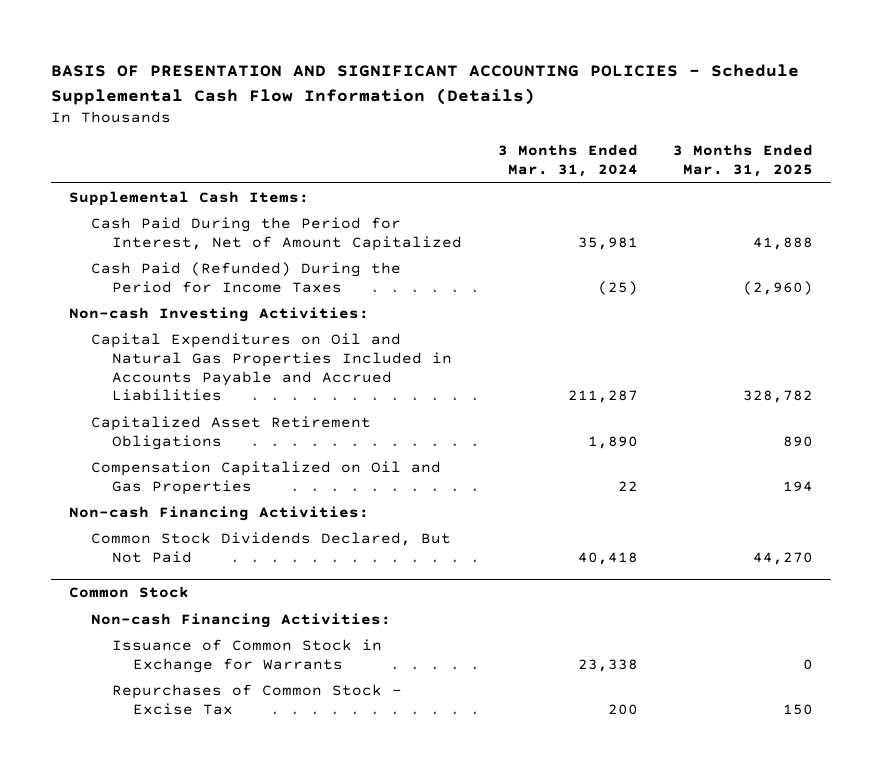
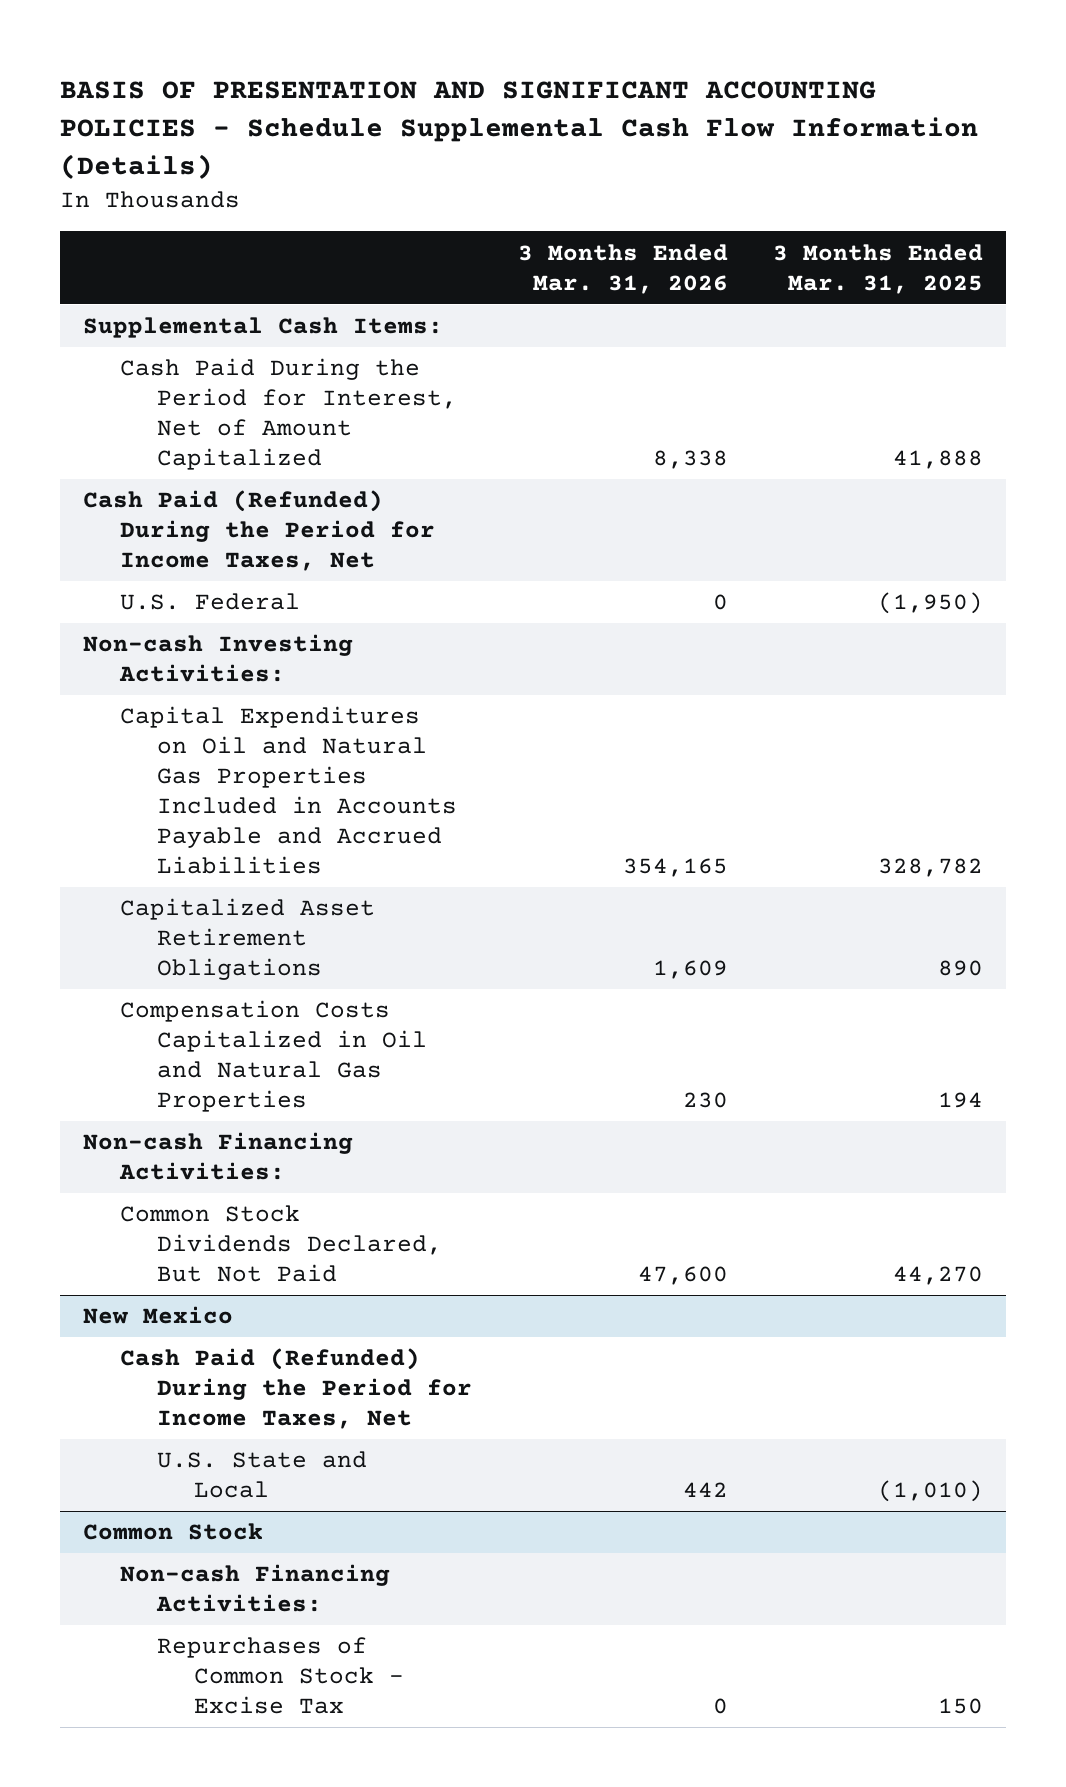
- | 3 Months Ended Mar. 31, 2024 | 3 Months Ended Mar. 31, 2025
+ | 3 Months Ended Mar. 31, 2026 | 3 Months Ended Mar. 31, 2025
- Cash Paid (Refunded) During the Period for Income Taxes | (25) | (2,960)
+ Cash Paid (Refunded) During the Period for Income Taxes, Net
+ U.S. Federal | 0 | (1,950)
- Compensation Capitalized on Oil and Gas Properties | 22 | 194
+ Compensation Costs Capitalized in Oil and Natural Gas Properties | 230 | 194
+ New Mexico
+ Cash Paid (Refunded) During the Period for Income Taxes, Net
+ U.S. State and Local | 442 | (1,010)
@ Common Stock
- Issuance of Common Stock in Exchange for Warrants | 23,338 | 0

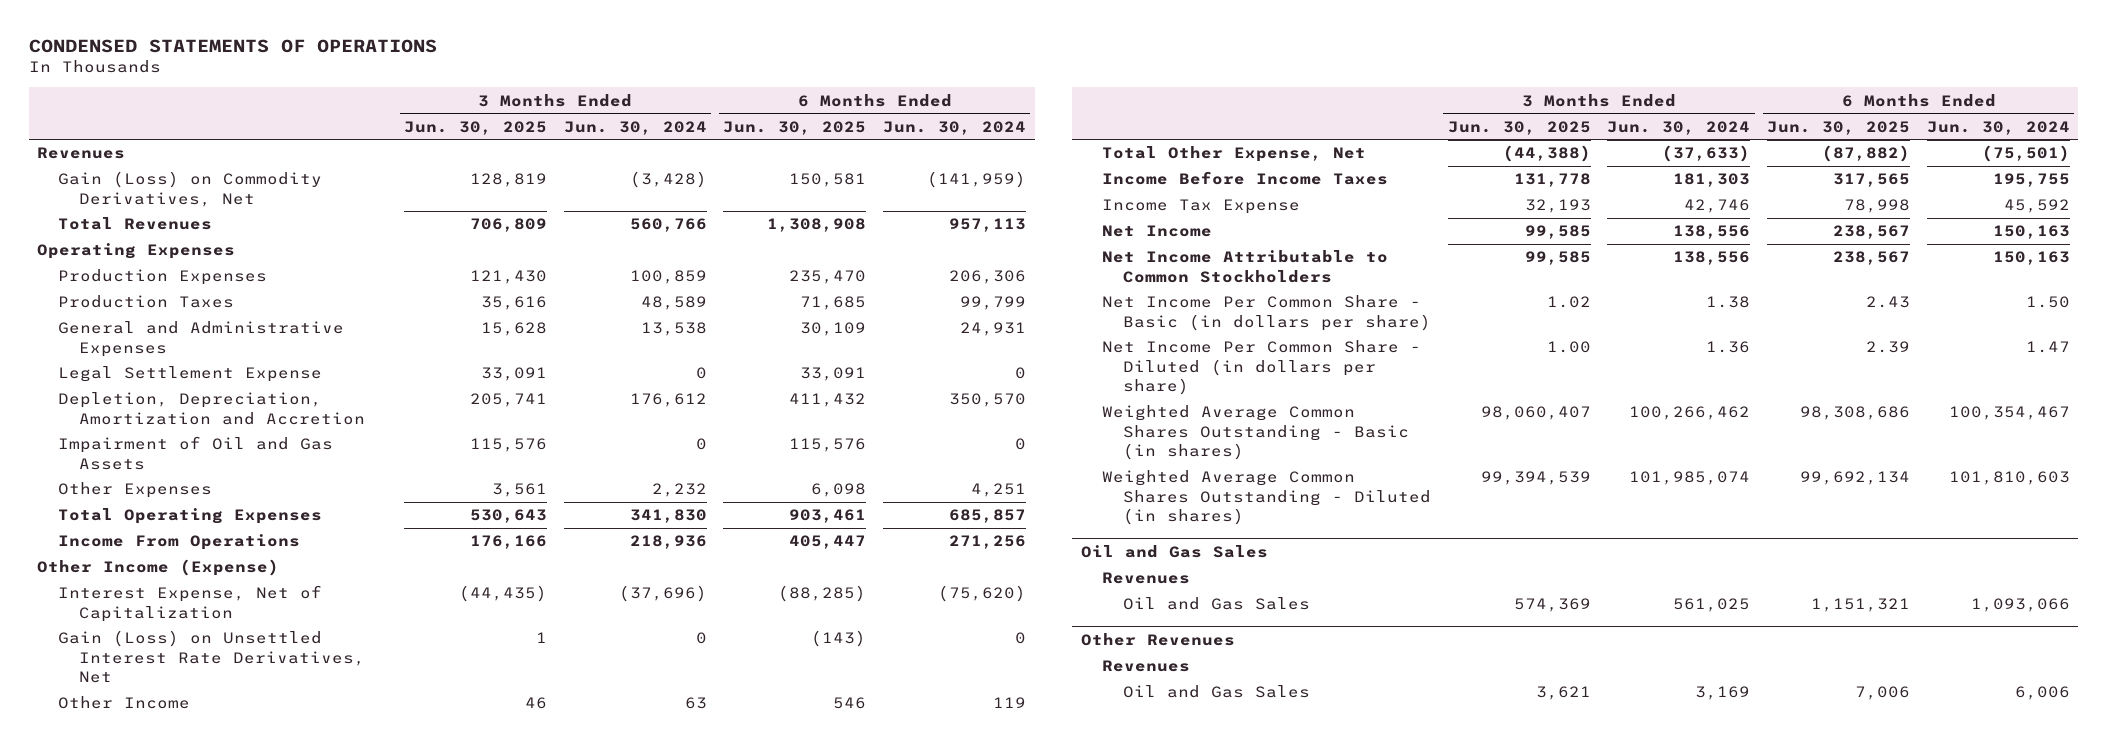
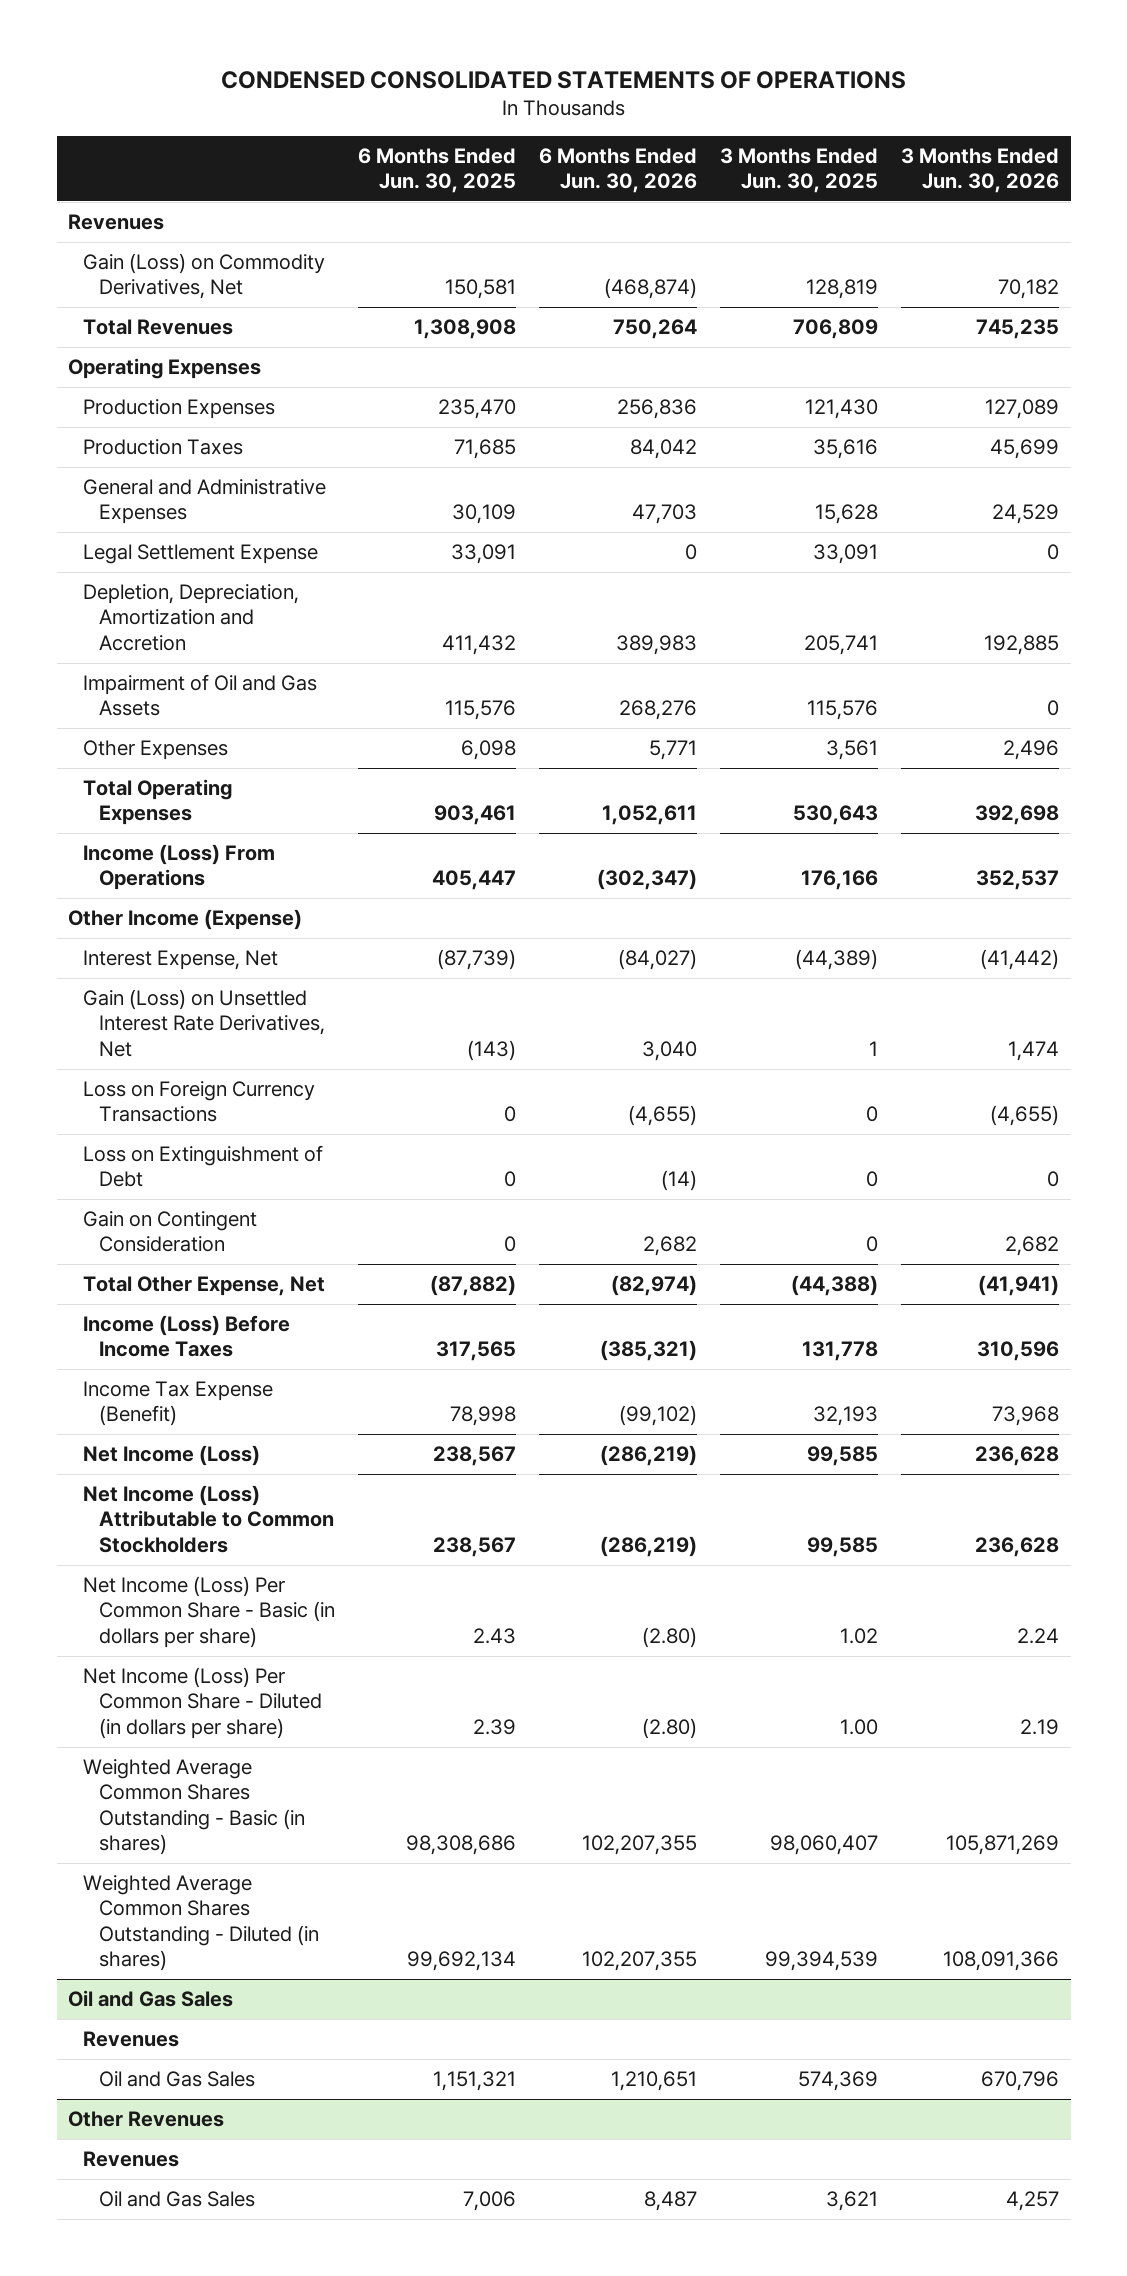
- CONDENSED STATEMENTS OF OPERATIONS
+ CONDENSED CONSOLIDATED STATEMENTS OF OPERATIONS
- | 3 Months Ended Jun. 30, 2025 | 3 Months Ended Jun. 30, 2024 | 6 Months Ended Jun. 30, 2025 | 6 Months Ended Jun. 30, 2024
+ | 6 Months Ended Jun. 30, 2025 | 6 Months Ended Jun. 30, 2026 | 3 Months Ended Jun. 30, 2025 | 3 Months Ended Jun. 30, 2026
- Income From Operations | 176,166 | 218,936 | 405,447 | 271,256
+ Income (Loss) From Operations | 405,447 | (302,347) | 176,166 | 352,537
- Interest Expense, Net of Capitalization | (44,435) | (37,696) | (88,285) | (75,620)
+ Interest Expense, Net | (87,739) | (84,027) | (44,389) | (41,442)
- Other Income | 46 | 63 | 546 | 119
+ Loss on Foreign Currency Transactions | 0 | (4,655) | 0 | (4,655)
+ Loss on Extinguishment of Debt | 0 | (14) | 0 | 0
+ Gain on Contingent Consideration | 0 | 2,682 | 0 | 2,682
- Income Before Income Taxes | 131,778 | 181,303 | 317,565 | 195,755
- Income Tax Expense | 32,193 | 42,746 | 78,998 | 45,592
- Net Income | 99,585 | 138,556 | 238,567 | 150,163
- Net Income Attributable to Common Stockholders | 99,585 | 138,556 | 238,567 | 150,163
- Net Income Per Common Share - Basic (in dollars per share) | 1.02 | 1.38 | 2.43 | 1.50
- Net Income Per Common Share - Diluted (in dollars per share) | 1.00 | 1.36 | 2.39 | 1.47
+ Income (Loss) Before Income Taxes | 317,565 | (385,321) | 131,778 | 310,596
+ Income Tax Expense (Benefit) | 78,998 | (99,102) | 32,193 | 73,968
+ Net Income (Loss) | 238,567 | (286,219) | 99,585 | 236,628
+ Net Income (Loss) Attributable to Common Stockholders | 238,567 | (286,219) | 99,585 | 236,628
+ Net Income (Loss) Per Common Share - Basic (in dollars per share) | 2.43 | (2.80) | 1.02 | 2.24
+ Net Income (Loss) Per Common Share - Diluted (in dollars per share) | 2.39 | (2.80) | 1.00 | 2.19

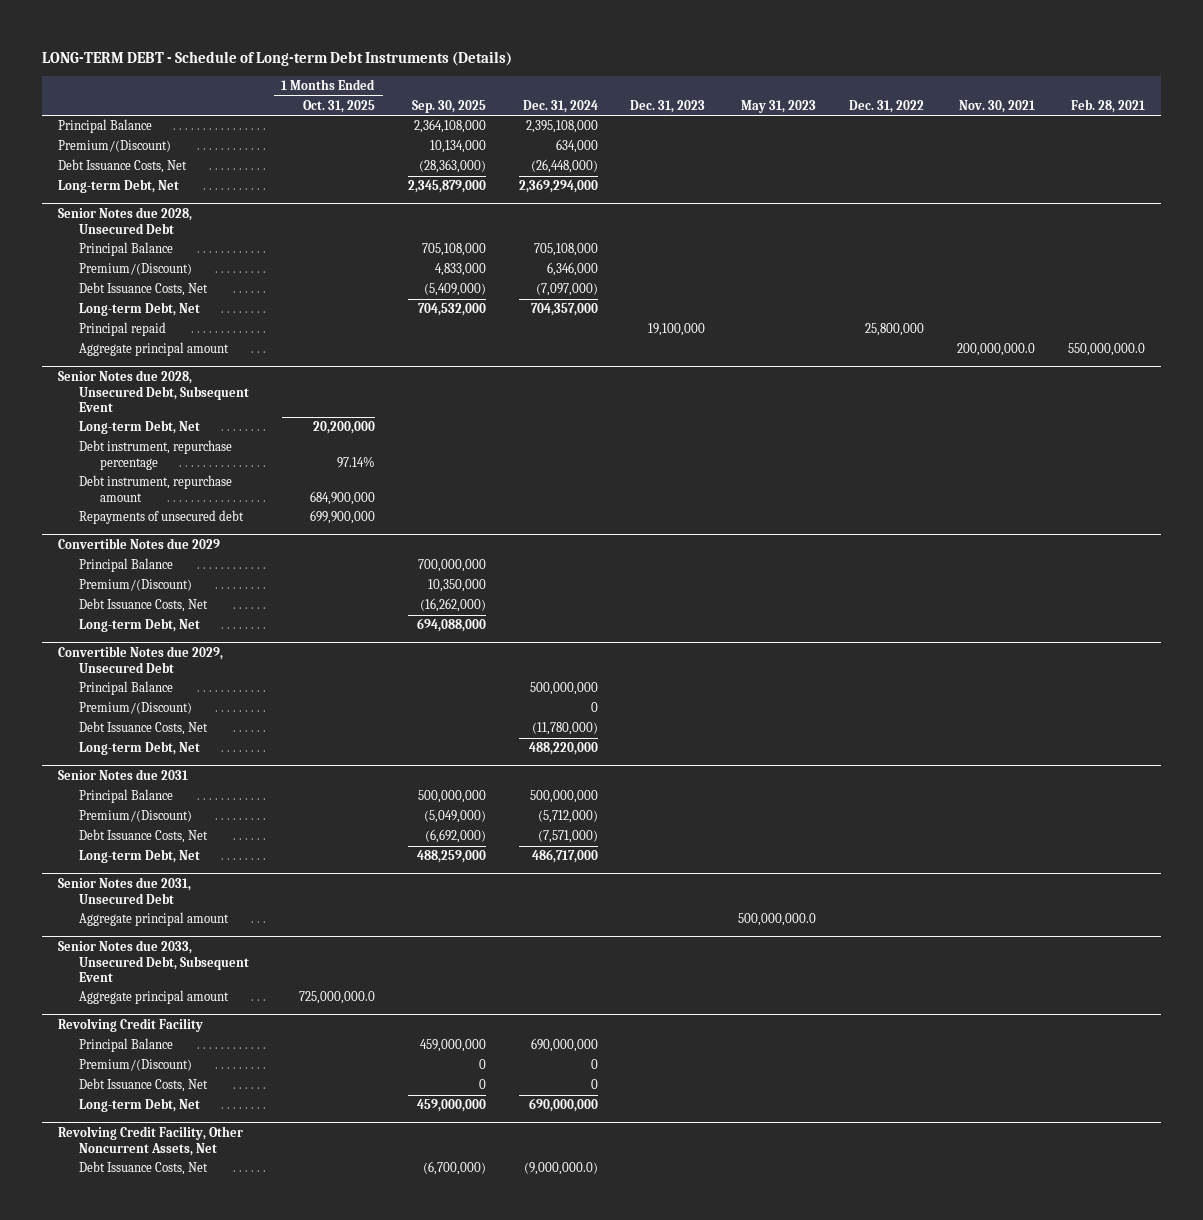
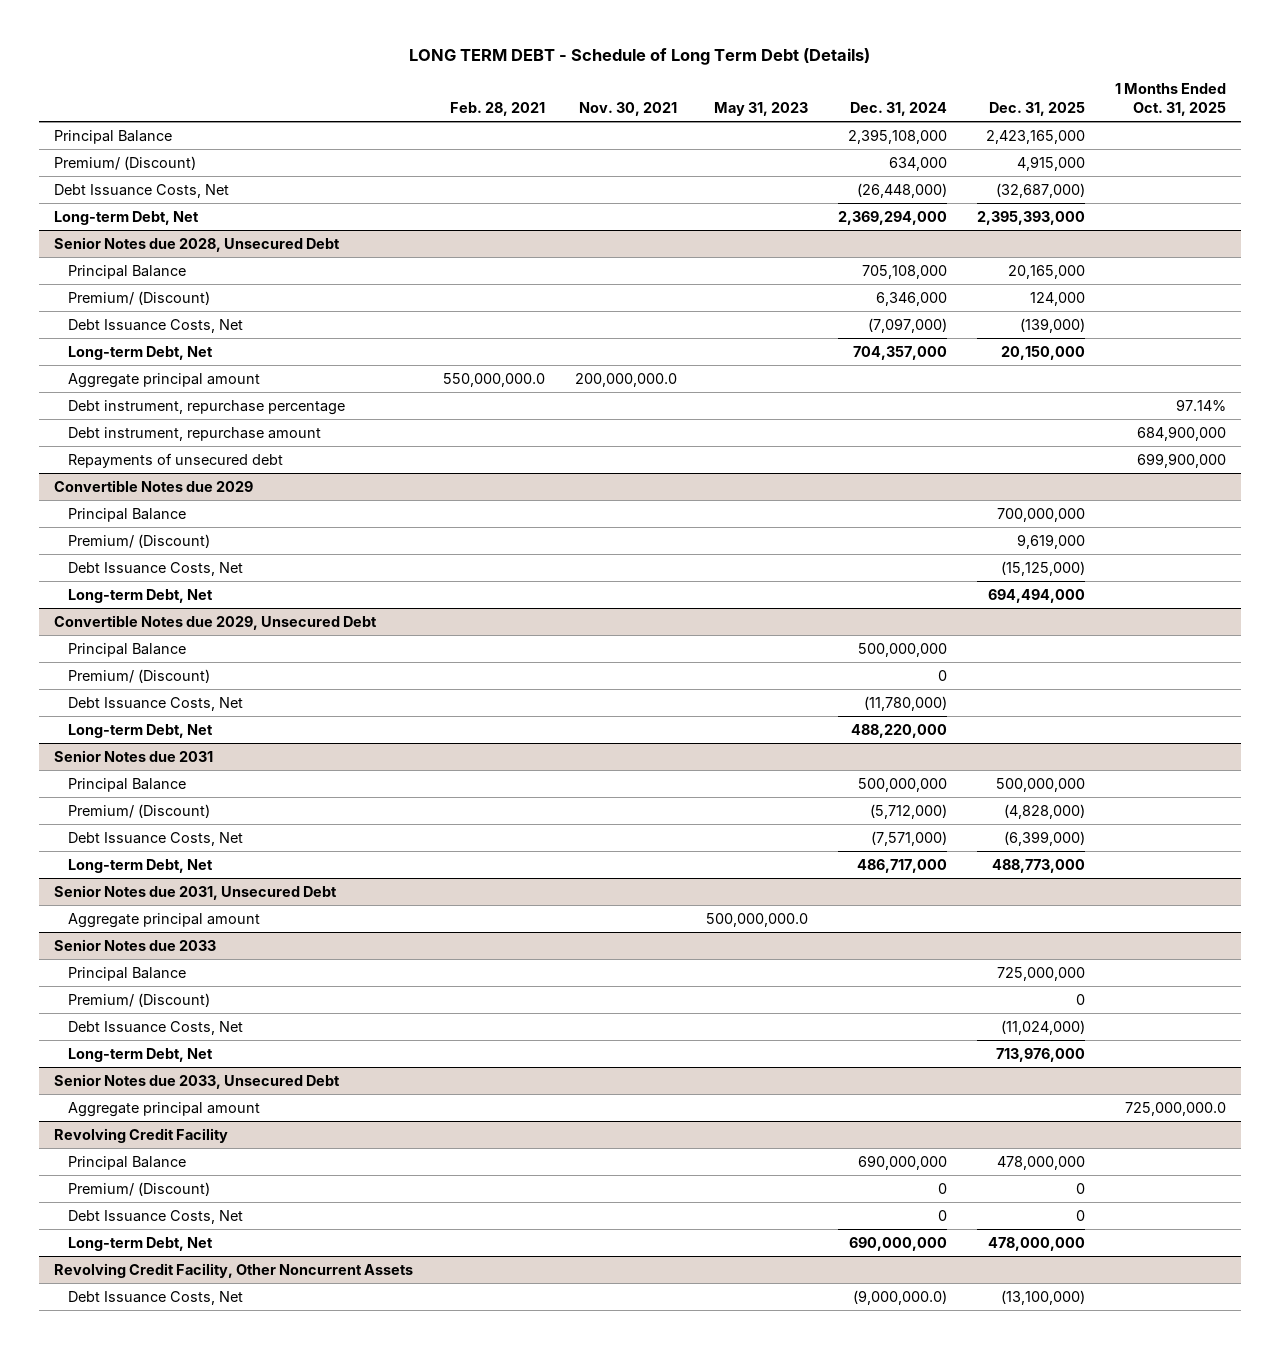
- LONG-TERM DEBT - Schedule of Long-term Debt Instruments (Details)
+ LONG TERM DEBT - Schedule of Long Term Debt (Details)
- | 1 Months Ended Oct. 31, 2025 | Sep. 30, 2025 | Dec. 31, 2024 | Dec. 31, 2023 | May 31, 2023 | Dec. 31, 2022 | Nov. 30, 2021 | Feb. 28, 2021
+ | Feb. 28, 2021 | Nov. 30, 2021 | May 31, 2023 | Dec. 31, 2024 | Dec. 31, 2025 | 1 Months Ended Oct. 31, 2025
- Premium/(Discount) | | 10,134,000 | 634,000 | | | | |
+ Premium/ (Discount) | | | | 634,000 | 4,915,000 |
@ Senior Notes due 2028, Unsecured Debt
- Premium/(Discount) | | 4,833,000 | 6,346,000 | | | | |
+ Premium/ (Discount) | | | | 6,346,000 | 124,000 |
- Principal repaid | | | | 19,100,000 | | 25,800,000 | |
- Senior Notes due 2028, Unsecured Debt, Subsequent Event
- Long-term Debt, Net | 20,200,000 | | | | | | |
@ Convertible Notes due 2029
- Premium/(Discount) | | 10,350,000 | | | | | |
+ Premium/ (Discount) | | | | | 9,619,000 |
@ Convertible Notes due 2029, Unsecured Debt
- Premium/(Discount) | | | 0 | | | | |
+ Premium/ (Discount) | | | | 0 | |
@ Senior Notes due 2031
- Premium/(Discount) | | (5,049,000) | (5,712,000) | | | | |
+ Premium/ (Discount) | | | | (5,712,000) | (4,828,000) |
- Senior Notes due 2033, Unsecured Debt, Subsequent Event
+ Senior Notes due 2033
+ Principal Balance | | | | | 725,000,000 |
+ Premium/ (Discount) | | | | | 0 |
+ Debt Issuance Costs, Net | | | | | (11,024,000) |
+ Long-term Debt, Net | | | | | 713,976,000 |
+ Senior Notes due 2033, Unsecured Debt
@ Revolving Credit Facility
- Premium/(Discount) | | 0 | 0 | | | | |
+ Premium/ (Discount) | | | | 0 | 0 |
- Revolving Credit Facility, Other Noncurrent Assets, Net
+ Revolving Credit Facility, Other Noncurrent Assets

